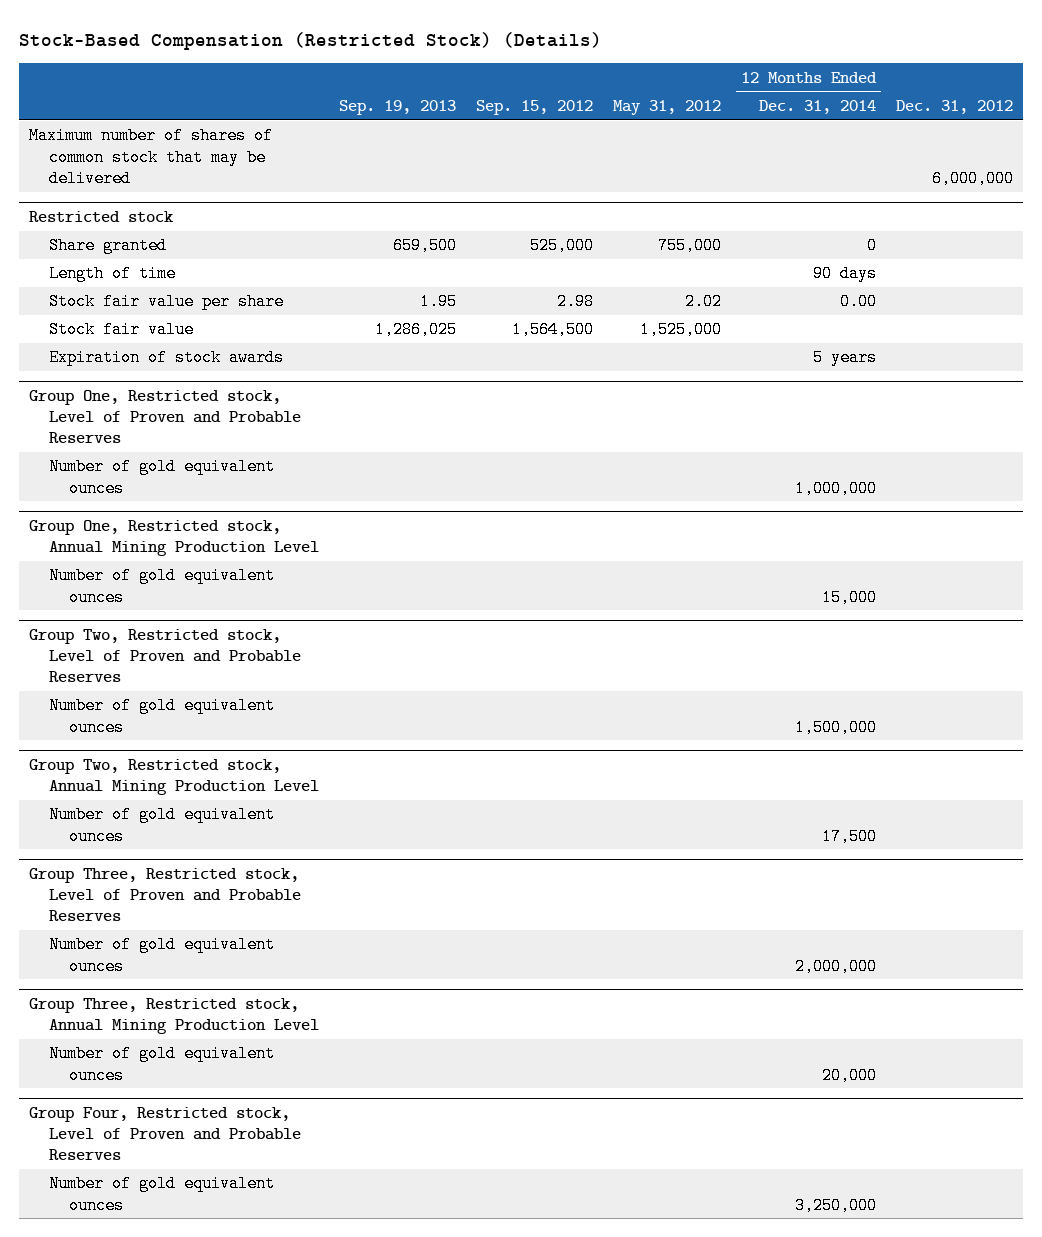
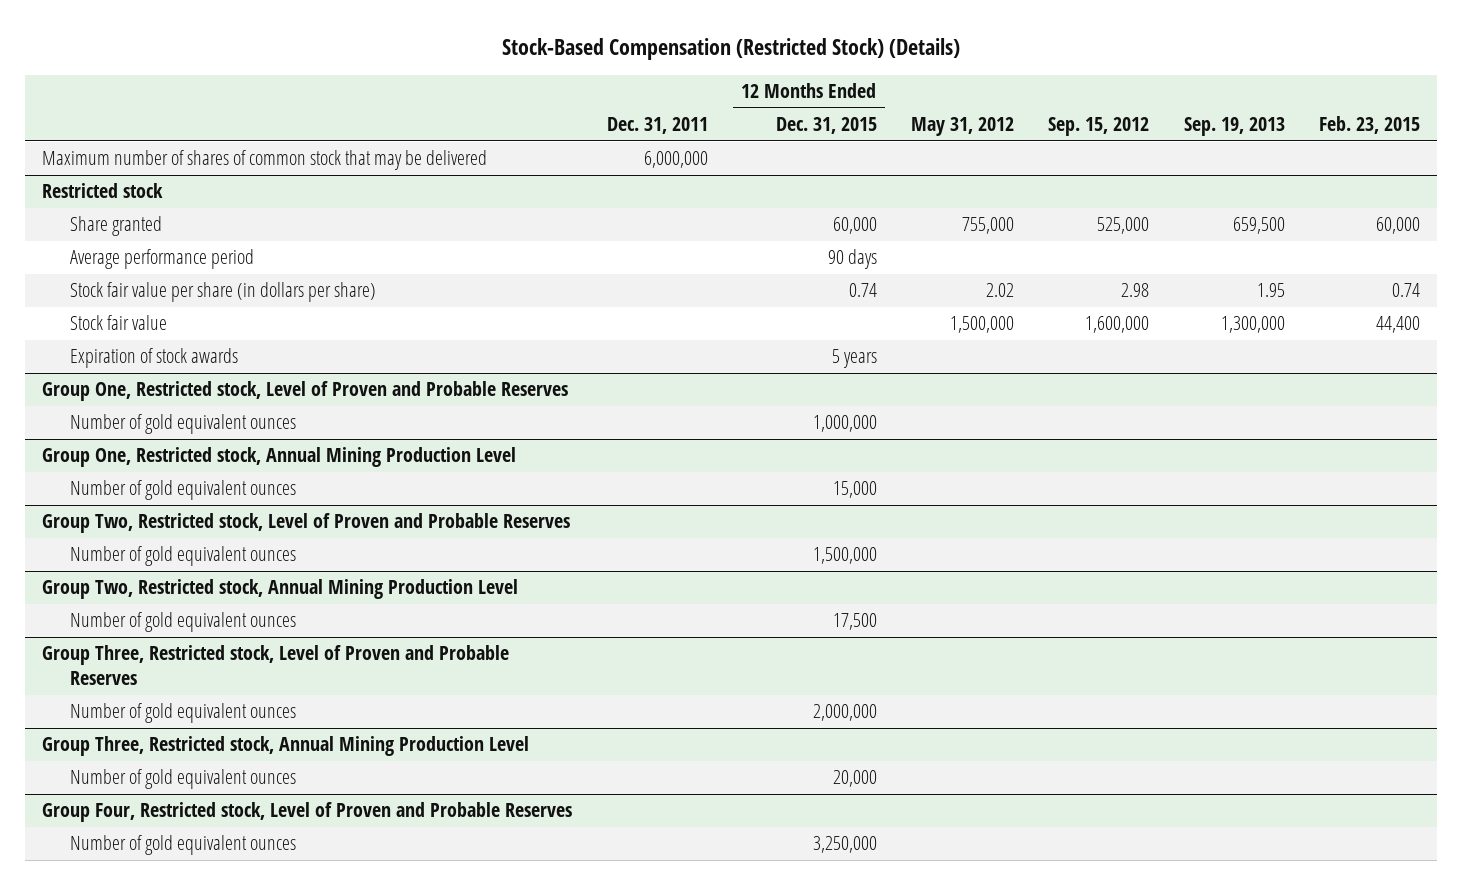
- | Sep. 19, 2013 | Sep. 15, 2012 | May 31, 2012 | 12 Months Ended Dec. 31, 2014 | Dec. 31, 2012
+ | Dec. 31, 2011 | 12 Months Ended Dec. 31, 2015 | May 31, 2012 | Sep. 15, 2012 | Sep. 19, 2013 | Feb. 23, 2015
@ Restricted stock
- Length of time | | | | 90 days |
- Stock fair value per share | 1.95 | 2.98 | 2.02 | 0.00 |
- Stock fair value | 1,286,025 | 1,564,500 | 1,525,000 | |
+ Average performance period | | 90 days | | | |
+ Stock fair value per share (in dollars per share) | | 0.74 | 2.02 | 2.98 | 1.95 | 0.74
+ Stock fair value | | | 1,500,000 | 1,600,000 | 1,300,000 | 44,400

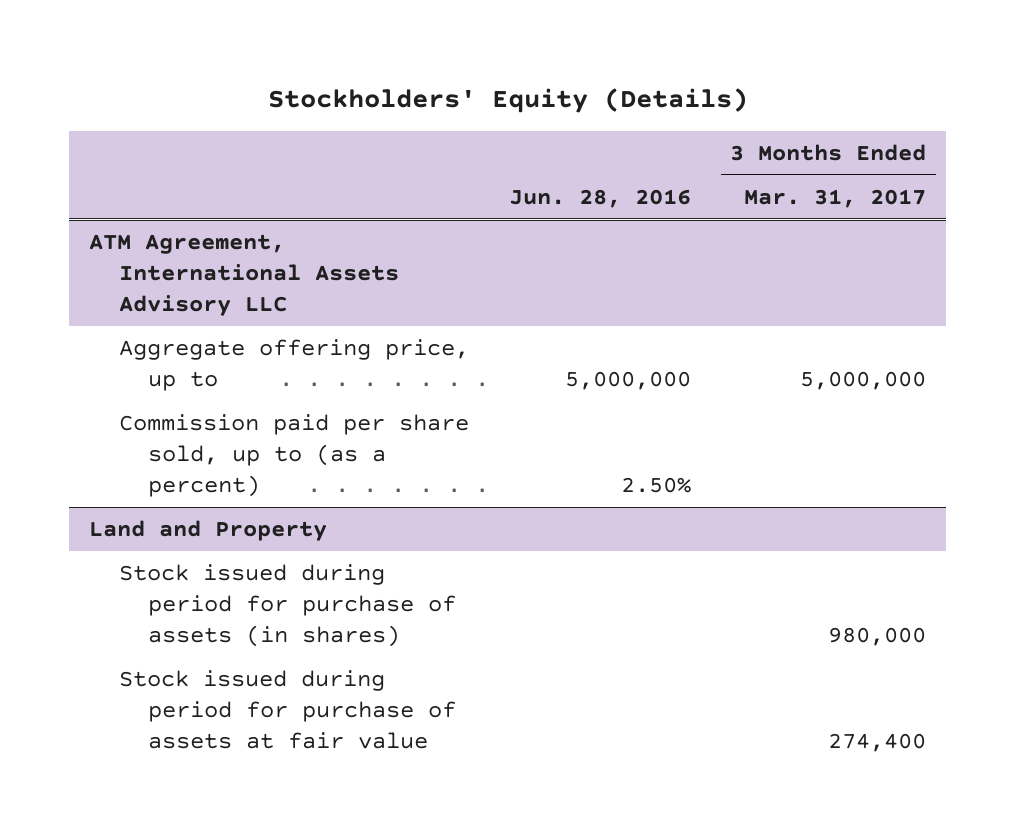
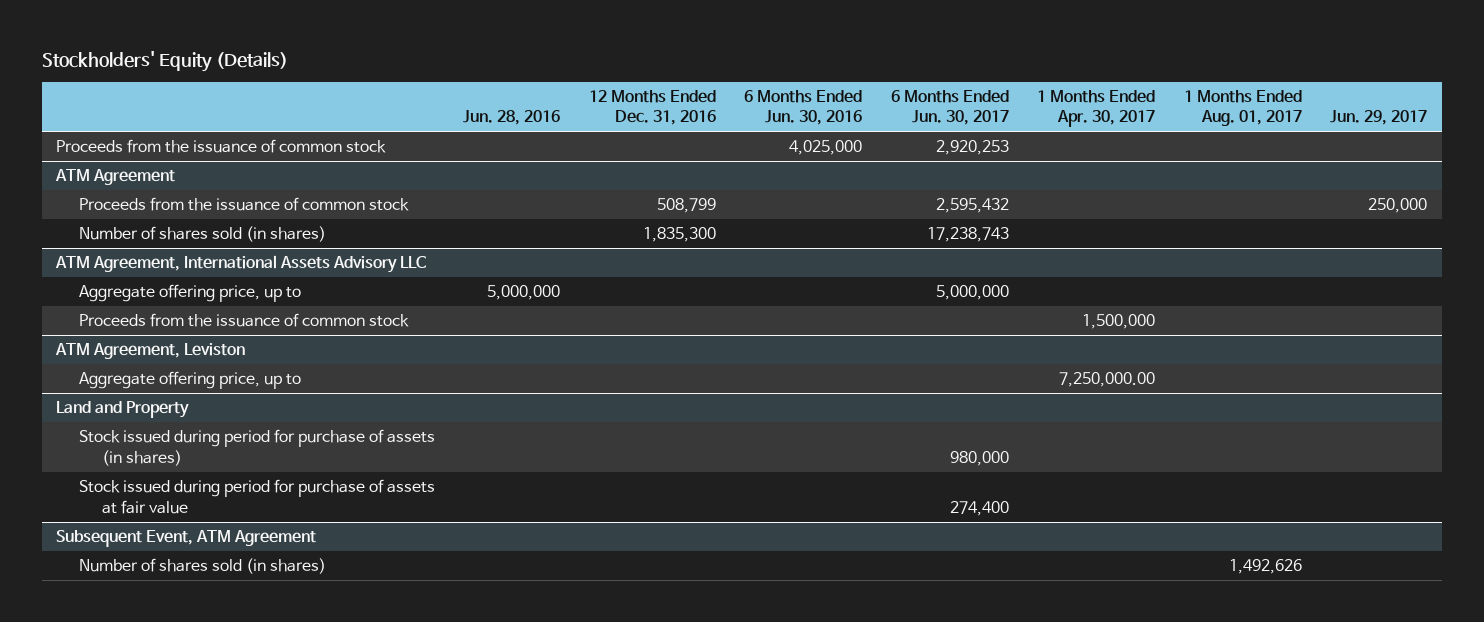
- | Jun. 28, 2016 | 3 Months Ended Mar. 31, 2017
+ | Jun. 28, 2016 | 12 Months Ended Dec. 31, 2016 | 6 Months Ended Jun. 30, 2016 | 6 Months Ended Jun. 30, 2017 | 1 Months Ended Apr. 30, 2017 | 1 Months Ended Aug. 01, 2017 | Jun. 29, 2017
+ Proceeds from the issuance of common stock | | | 4,025,000 | 2,920,253 | | |
+ ATM Agreement
+ Proceeds from the issuance of common stock | | 508,799 | | 2,595,432 | | | 250,000
+ Number of shares sold (in shares) | | 1,835,300 | | 17,238,743 | | |
@ ATM Agreement, International Assets Advisory LLC
- Commission paid per share sold, up to (as a percent) | 2.50% |
+ Proceeds from the issuance of common stock | | | | | 1,500,000 | |
+ ATM Agreement, Leviston
+ Aggregate offering price, up to | | | | | 7,250,000.00 | |
+ Subsequent Event, ATM Agreement
+ Number of shares sold (in shares) | | | | | | 1,492,626 |

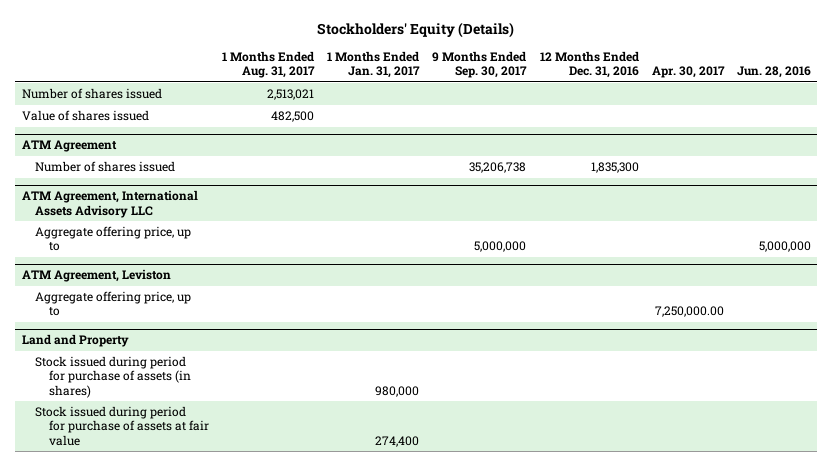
- | Jun. 28, 2016 | 12 Months Ended Dec. 31, 2016 | 6 Months Ended Jun. 30, 2016 | 6 Months Ended Jun. 30, 2017 | 1 Months Ended Apr. 30, 2017 | 1 Months Ended Aug. 01, 2017 | Jun. 29, 2017
+ | 1 Months Ended Aug. 31, 2017 | 1 Months Ended Jan. 31, 2017 | 9 Months Ended Sep. 30, 2017 | 12 Months Ended Dec. 31, 2016 | Apr. 30, 2017 | Jun. 28, 2016
- Proceeds from the issuance of common stock | | | 4,025,000 | 2,920,253 | | |
+ Number of shares issued | 2,513,021 | | | | |
+ Value of shares issued | 482,500 | | | | |
@ ATM Agreement
- Proceeds from the issuance of common stock | | 508,799 | | 2,595,432 | | | 250,000
- Number of shares sold (in shares) | | 1,835,300 | | 17,238,743 | | |
+ Number of shares issued | | | 35,206,738 | 1,835,300 | |
@ ATM Agreement, International Assets Advisory LLC
- Proceeds from the issuance of common stock | | | | | 1,500,000 | |
- Subsequent Event, ATM Agreement
- Number of shares sold (in shares) | | | | | | 1,492,626 |

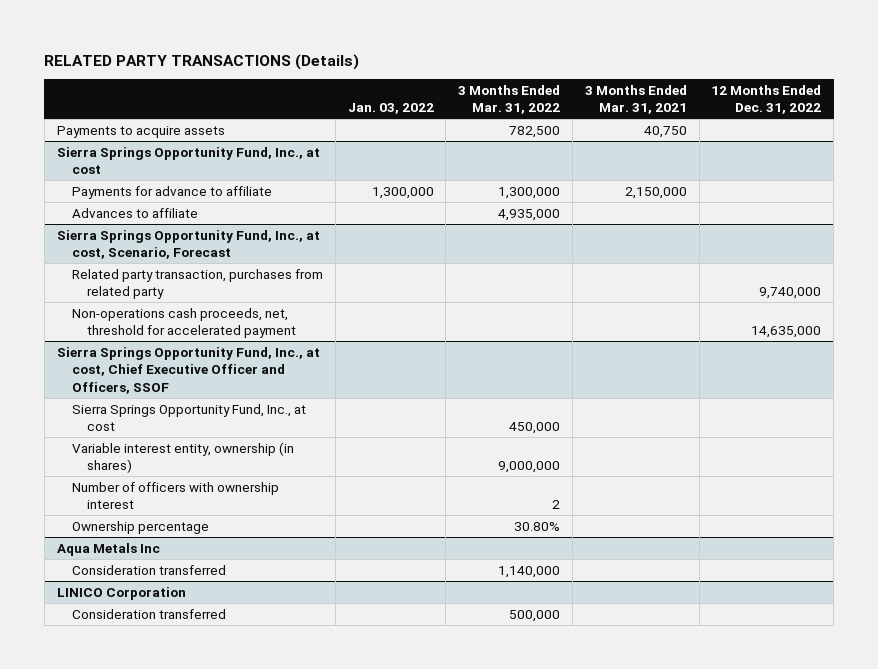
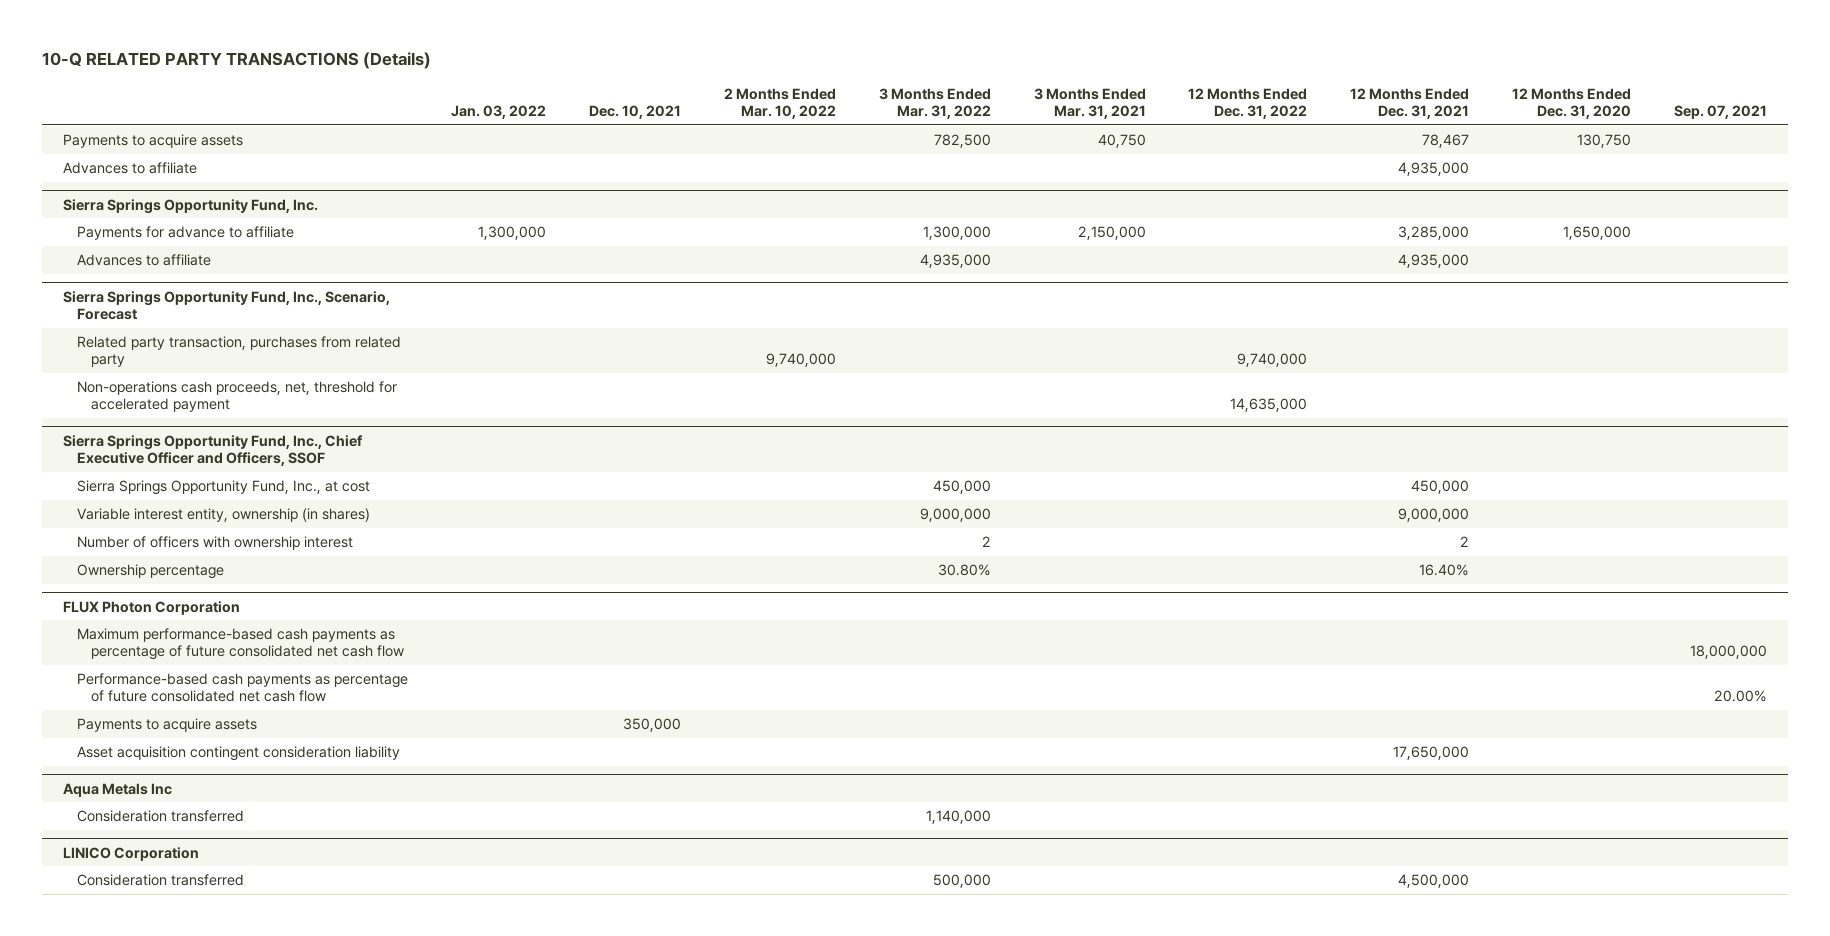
- RELATED PARTY TRANSACTIONS (Details)
+ 10-Q RELATED PARTY TRANSACTIONS (Details)
- | Jan. 03, 2022 | 3 Months Ended Mar. 31, 2022 | 3 Months Ended Mar. 31, 2021 | 12 Months Ended Dec. 31, 2022
+ | Jan. 03, 2022 | Dec. 10, 2021 | 2 Months Ended Mar. 10, 2022 | 3 Months Ended Mar. 31, 2022 | 3 Months Ended Mar. 31, 2021 | 12 Months Ended Dec. 31, 2022 | 12 Months Ended Dec. 31, 2021 | 12 Months Ended Dec. 31, 2020 | Sep. 07, 2021
- Sierra Springs Opportunity Fund, Inc., at cost
+ Advances to affiliate | | | | | | | 4,935,000 | |
+ Sierra Springs Opportunity Fund, Inc.
- Sierra Springs Opportunity Fund, Inc., at cost, Scenario, Forecast
+ Sierra Springs Opportunity Fund, Inc., Scenario, Forecast
- Sierra Springs Opportunity Fund, Inc., at cost, Chief Executive Officer and Officers, SSOF
+ Sierra Springs Opportunity Fund, Inc., Chief Executive Officer and Officers, SSOF
+ FLUX Photon Corporation
+ Maximum performance-based cash payments as percentage of future consolidated net cash flow | | | | | | | | | 18,000,000
+ Performance-based cash payments as percentage of future consolidated net cash flow | | | | | | | | | 20.00%
+ Payments to acquire assets | | 350,000 | | | | | | |
+ Asset acquisition contingent consideration liability | | | | | | | 17,650,000 | |

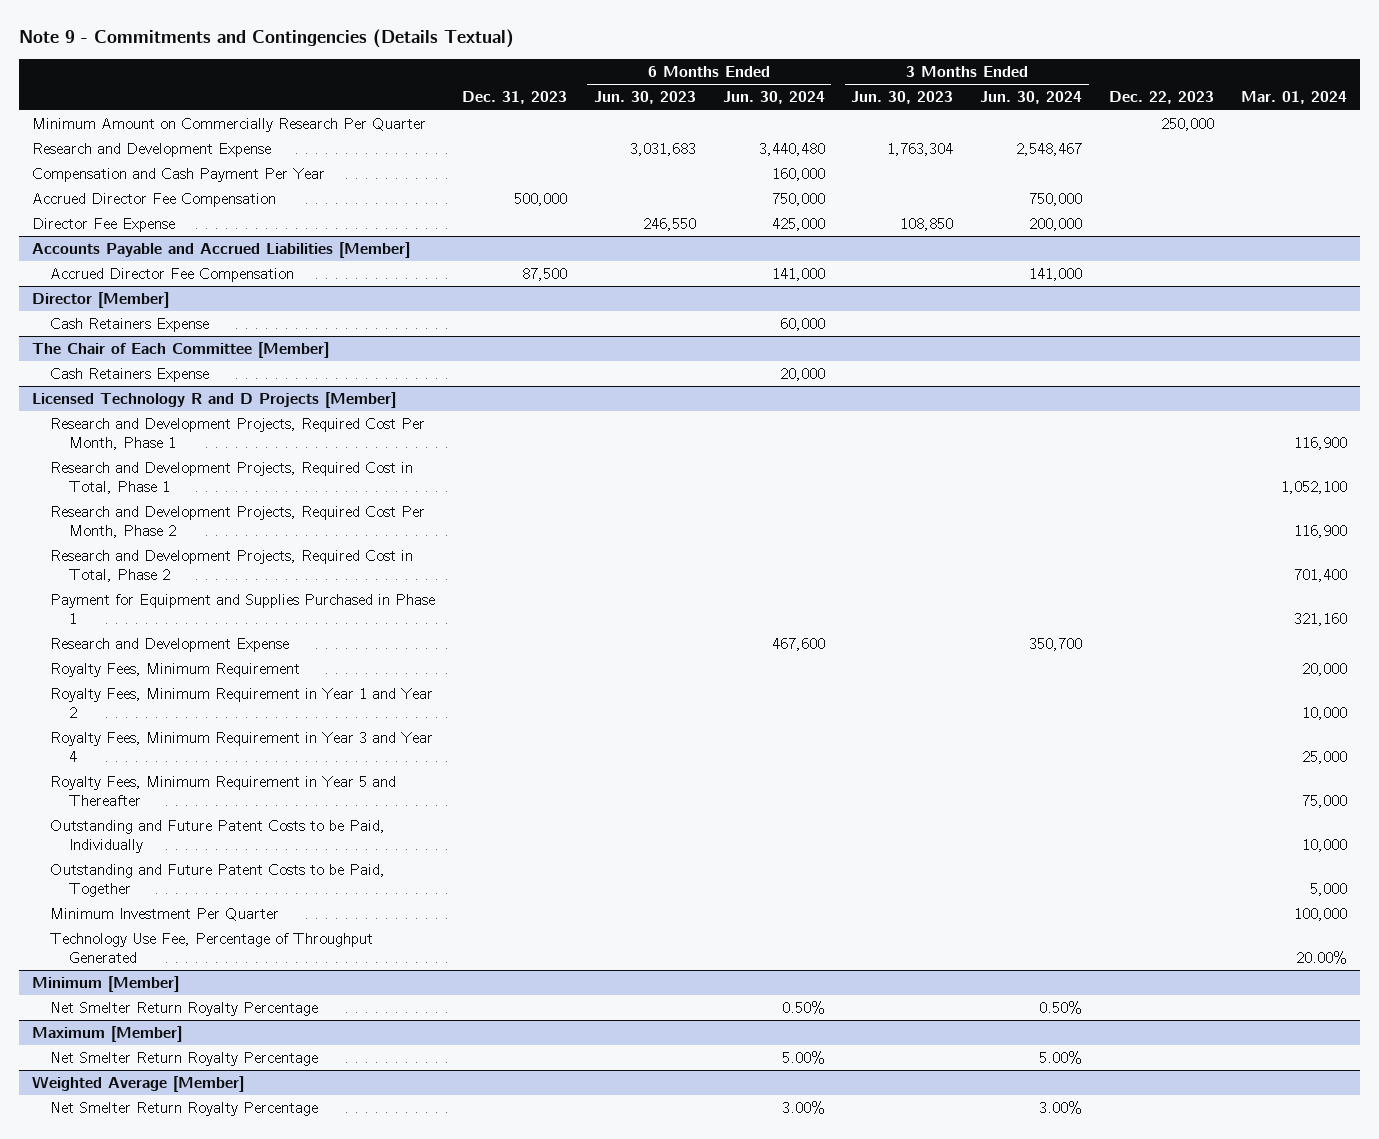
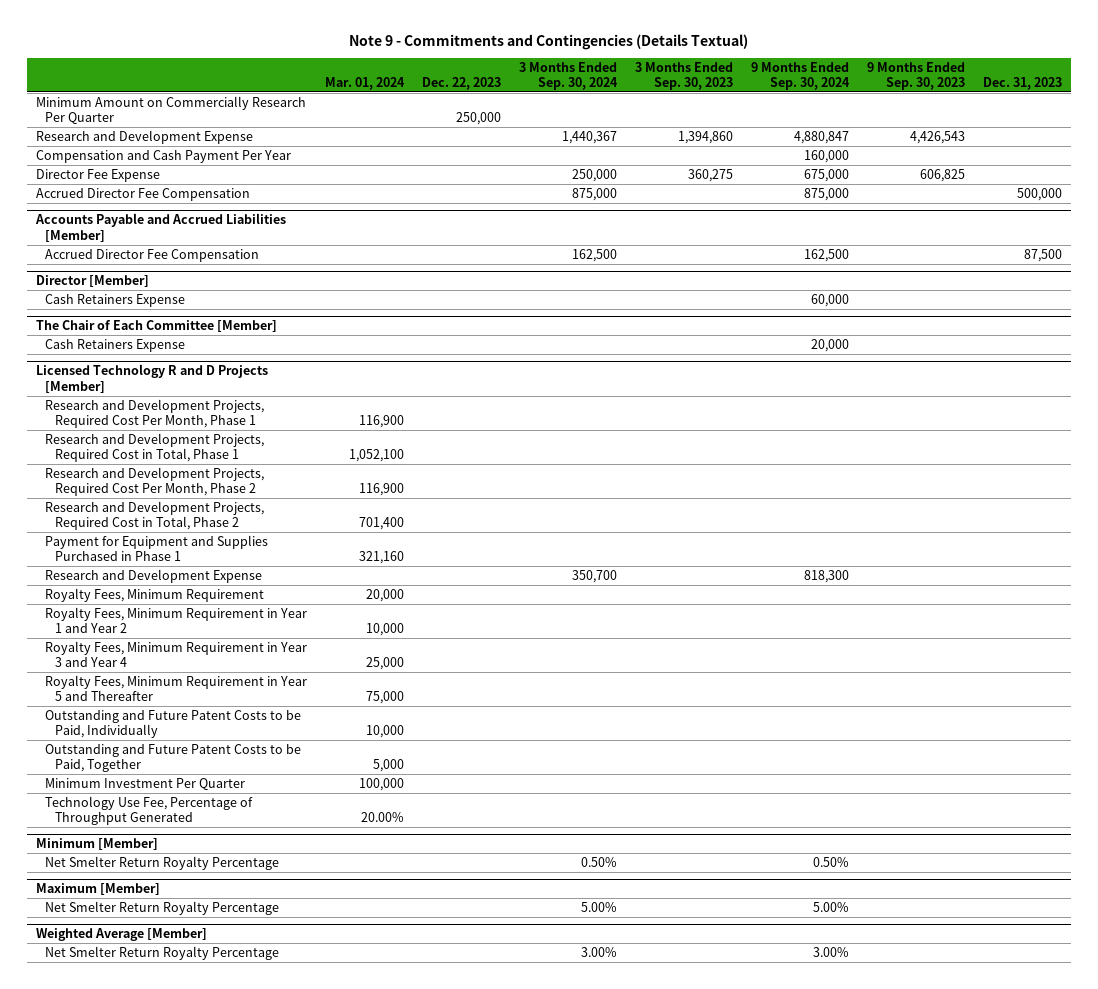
- | Dec. 31, 2023 | 6 Months Ended Jun. 30, 2023 | 6 Months Ended Jun. 30, 2024 | 3 Months Ended Jun. 30, 2023 | 3 Months Ended Jun. 30, 2024 | Dec. 22, 2023 | Mar. 01, 2024
+ | Mar. 01, 2024 | Dec. 22, 2023 | 3 Months Ended Sep. 30, 2024 | 3 Months Ended Sep. 30, 2023 | 9 Months Ended Sep. 30, 2024 | 9 Months Ended Sep. 30, 2023 | Dec. 31, 2023
moved down: Accrued Director Fee Compensation | | | 875,000 | | 875,000 | | 500,000

